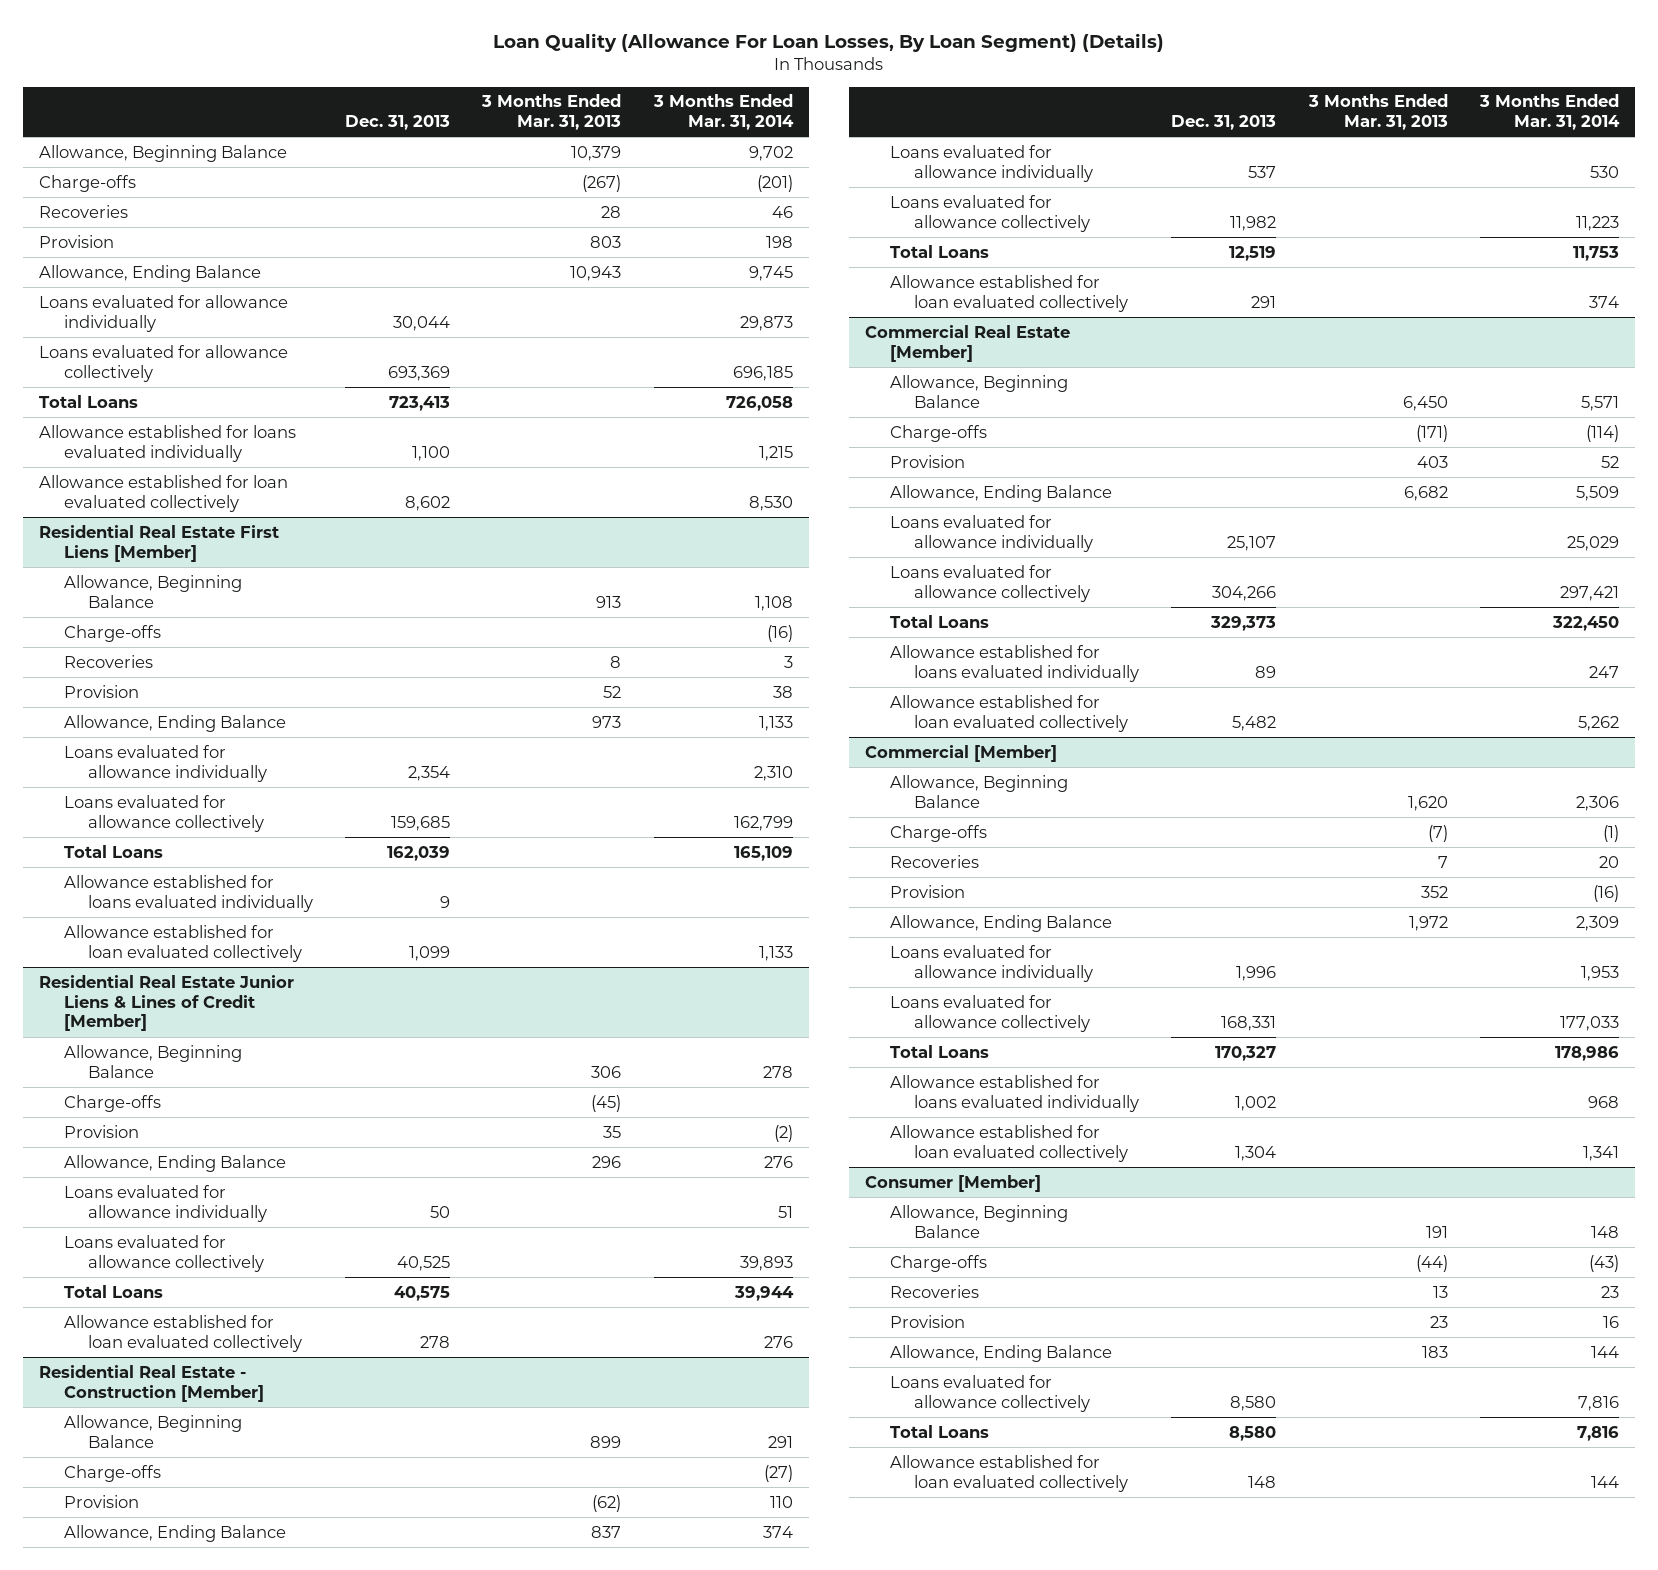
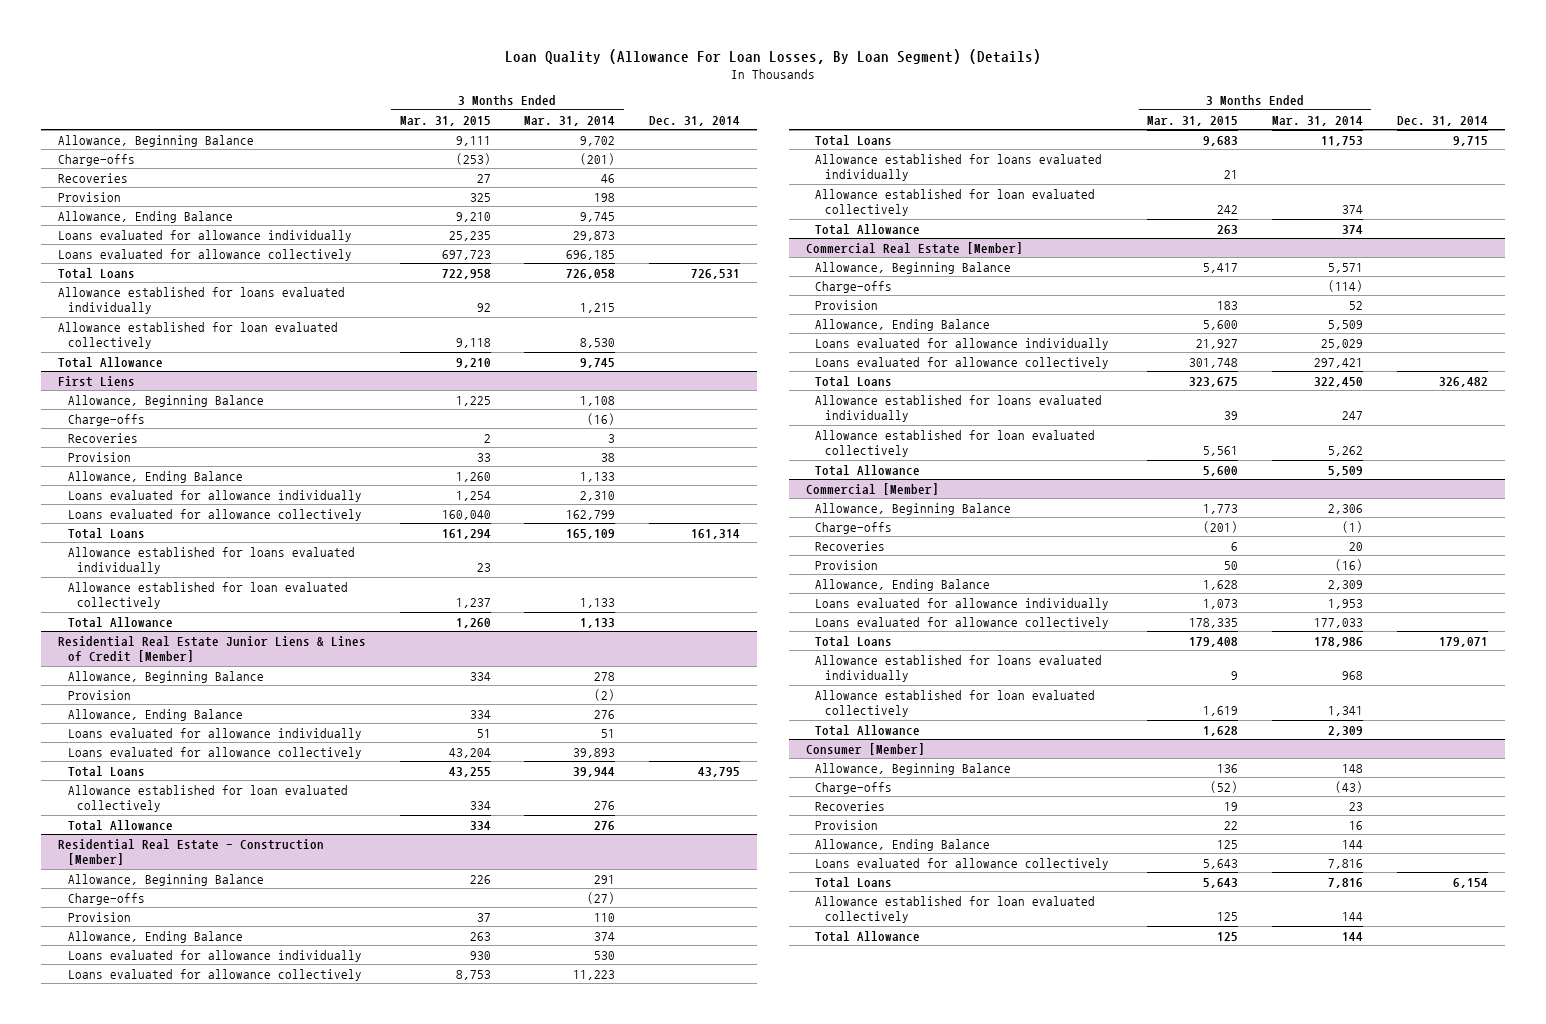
- | Dec. 31, 2013 | 3 Months Ended Mar. 31, 2013 | 3 Months Ended Mar. 31, 2014
+ | 3 Months Ended Mar. 31, 2015 | 3 Months Ended Mar. 31, 2014 | Dec. 31, 2014
- Residential Real Estate First Liens [Member]
+ Total Allowance | 9,210 | 9,745 |
+ First Liens
+ Total Allowance | 1,260 | 1,133 |
@ Residential Real Estate Junior Liens & Lines of Credit [Member]
- Charge-offs | | (45) |
+ Total Allowance | 334 | 276 |
@ Residential Real Estate - Construction [Member]
+ Allowance established for loans evaluated individually | 21 | |
+ Total Allowance | 263 | 374 |
@ Commercial Real Estate [Member]
+ Total Allowance | 5,600 | 5,509 |
@ Commercial [Member]
+ Total Allowance | 1,628 | 2,309 |
@ Consumer [Member]
+ Total Allowance | 125 | 144 |

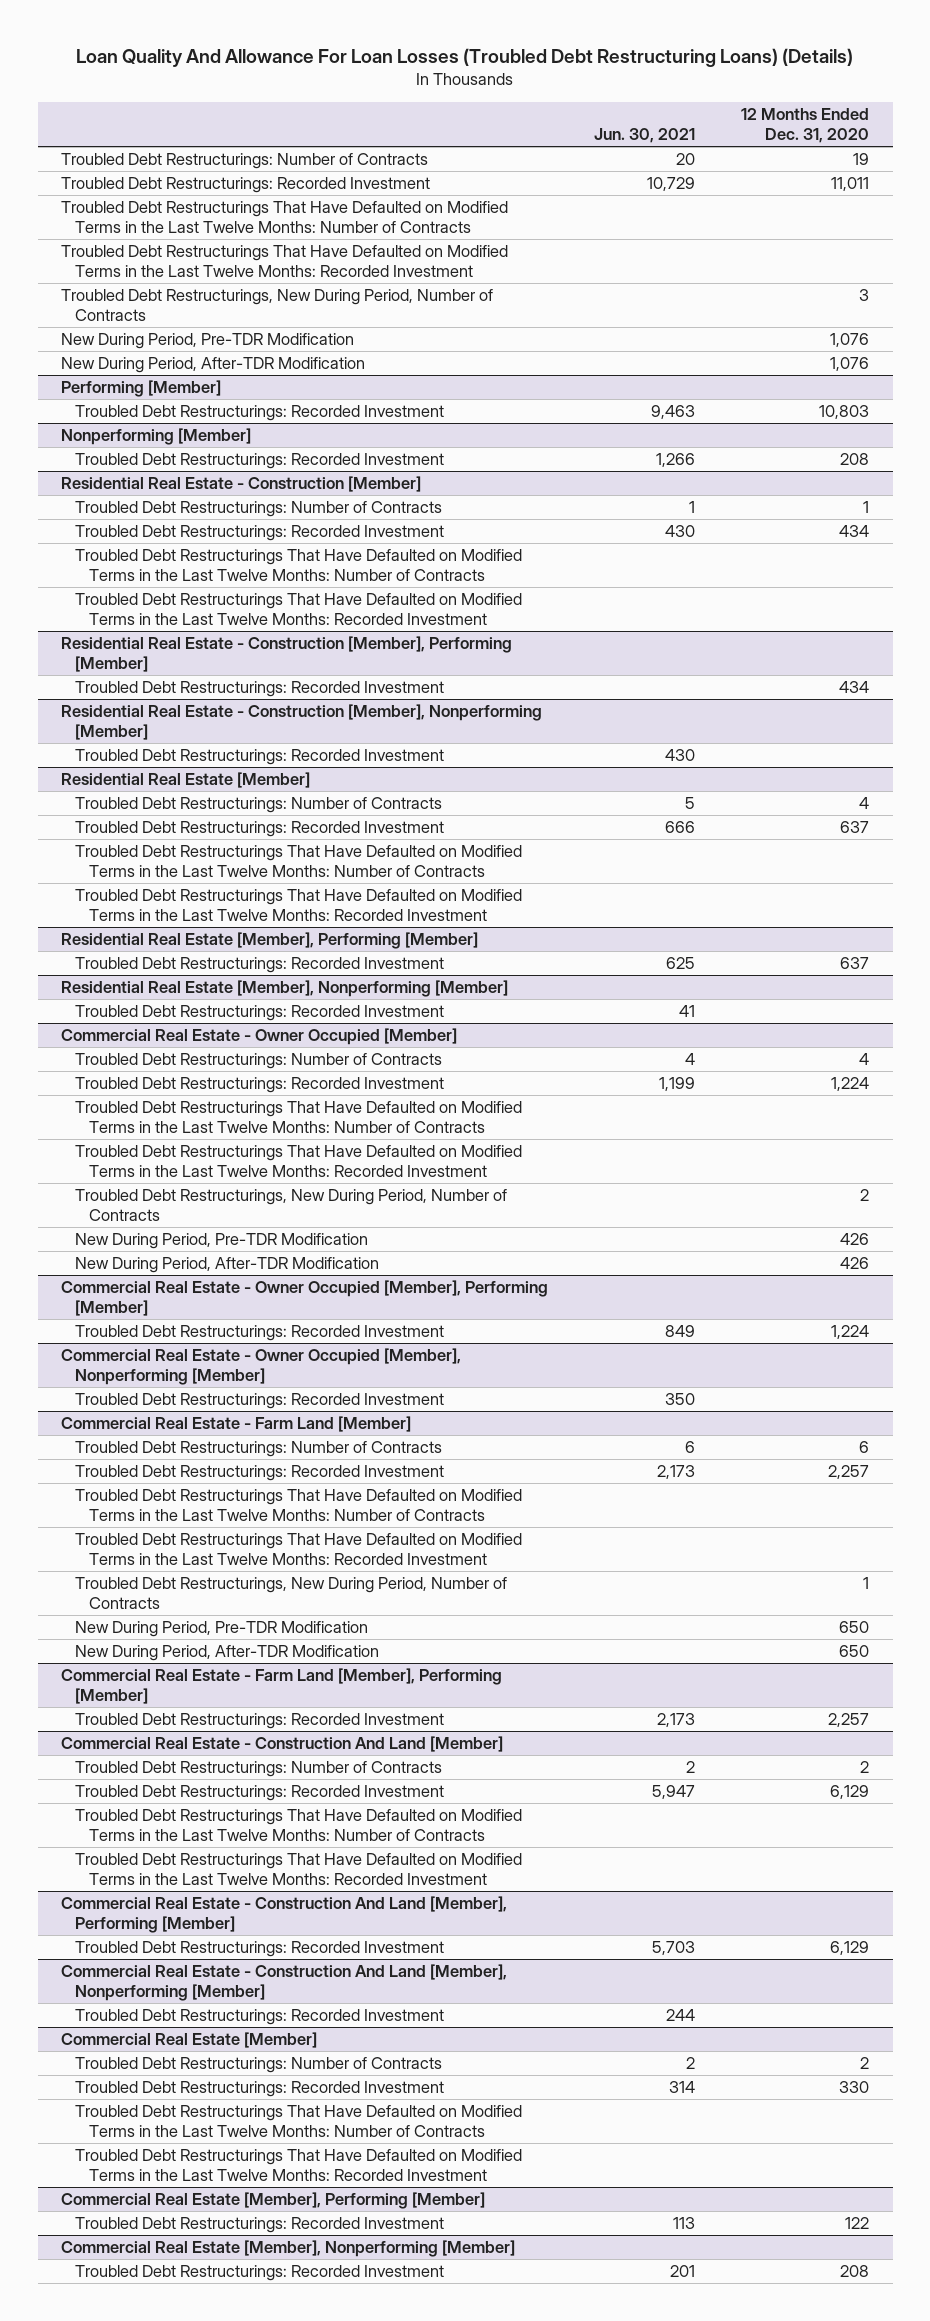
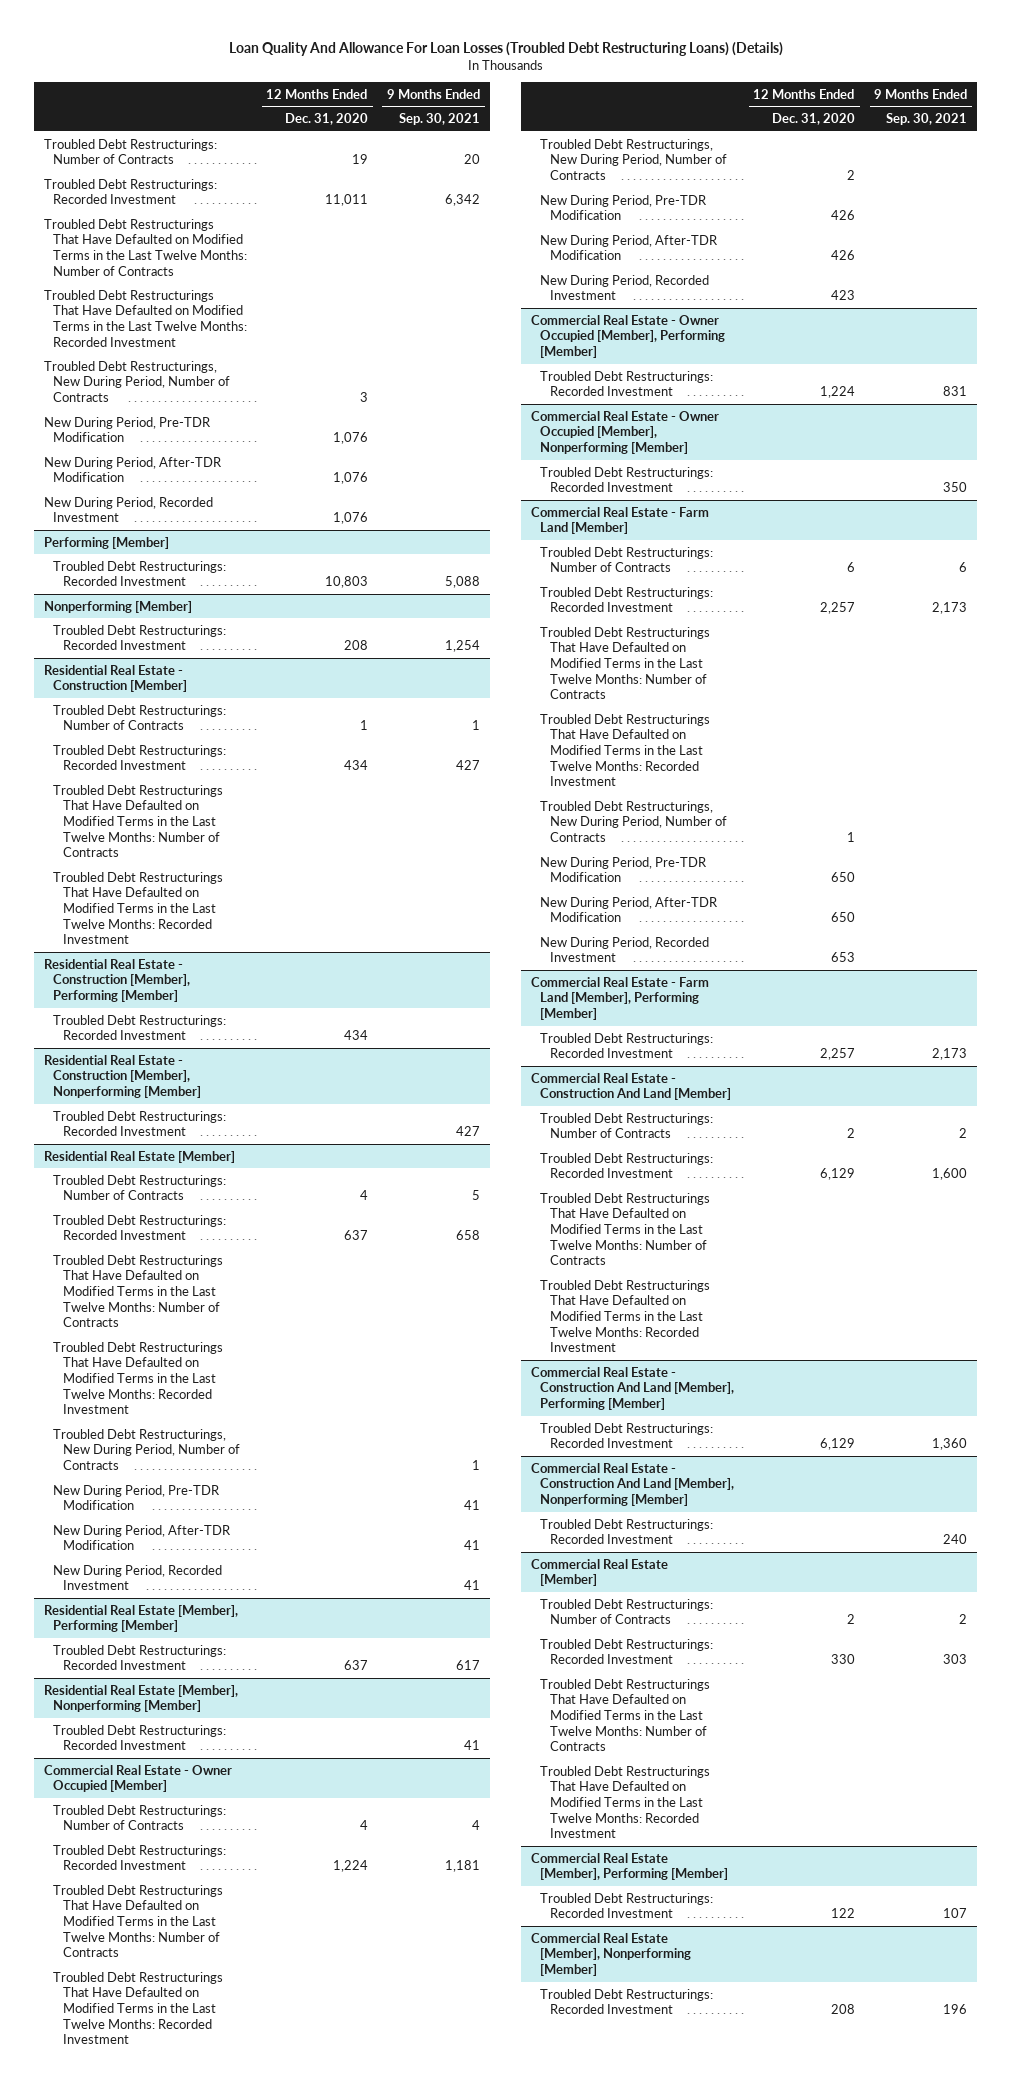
- | Jun. 30, 2021 | 12 Months Ended Dec. 31, 2020
+ | 12 Months Ended Dec. 31, 2020 | 9 Months Ended Sep. 30, 2021
+ New During Period, Recorded Investment | 1,076 |
@ Residential Real Estate [Member]
+ Troubled Debt Restructurings, New During Period, Number of Contracts | | 1
+ New During Period, Pre-TDR Modification | | 41
+ New During Period, After-TDR Modification | | 41
+ New During Period, Recorded Investment | | 41
@ Commercial Real Estate - Owner Occupied [Member]
+ New During Period, Recorded Investment | 423 |
@ Commercial Real Estate - Farm Land [Member]
+ New During Period, Recorded Investment | 653 |

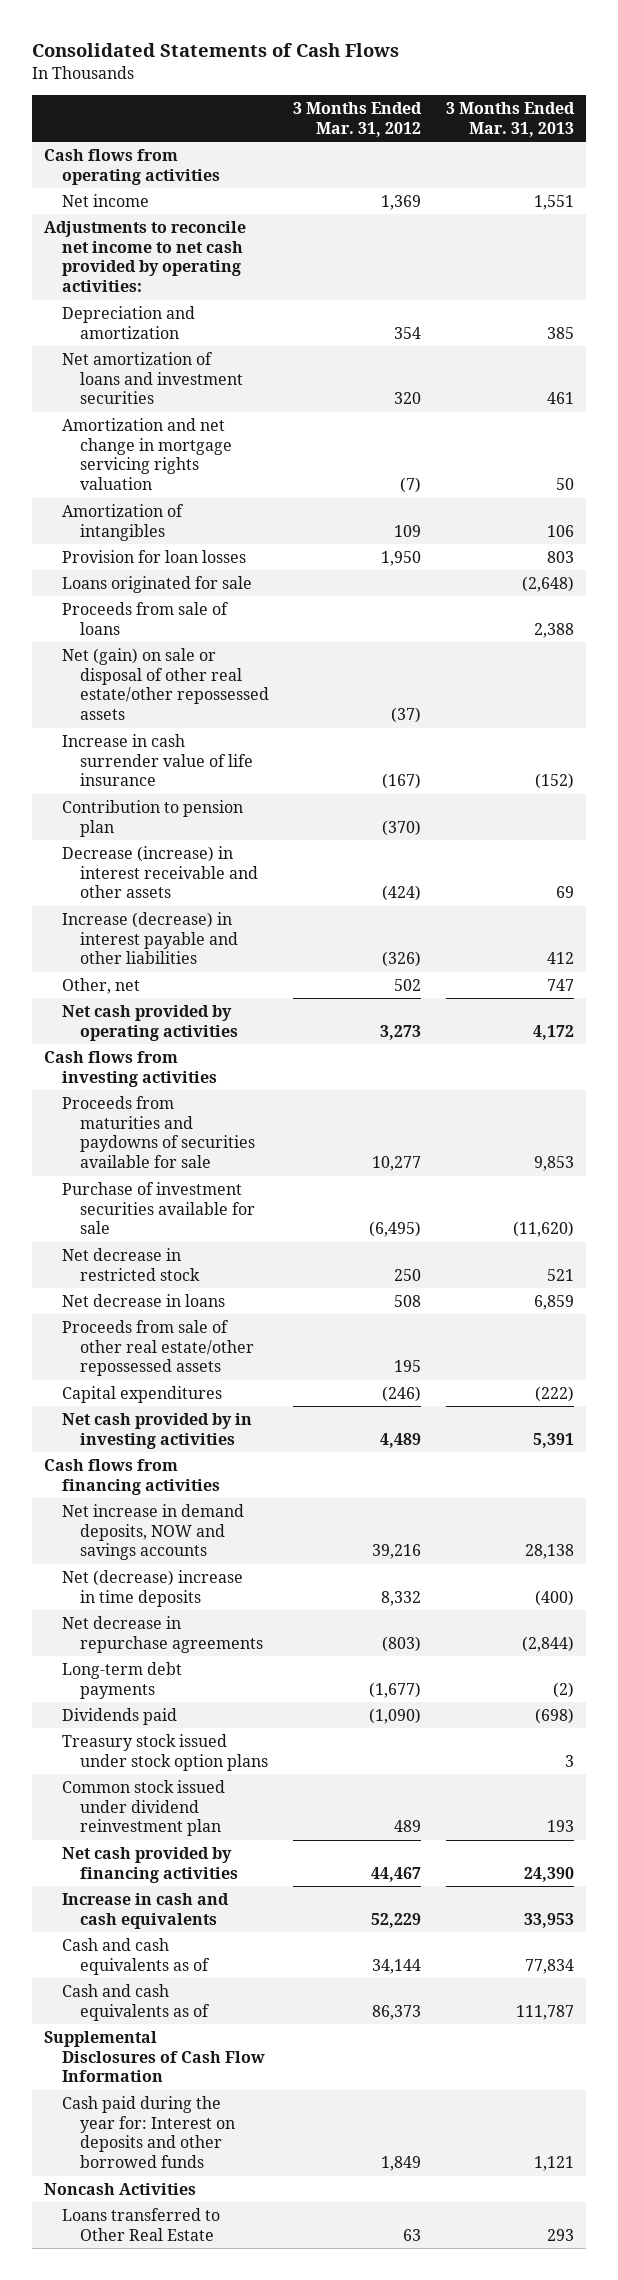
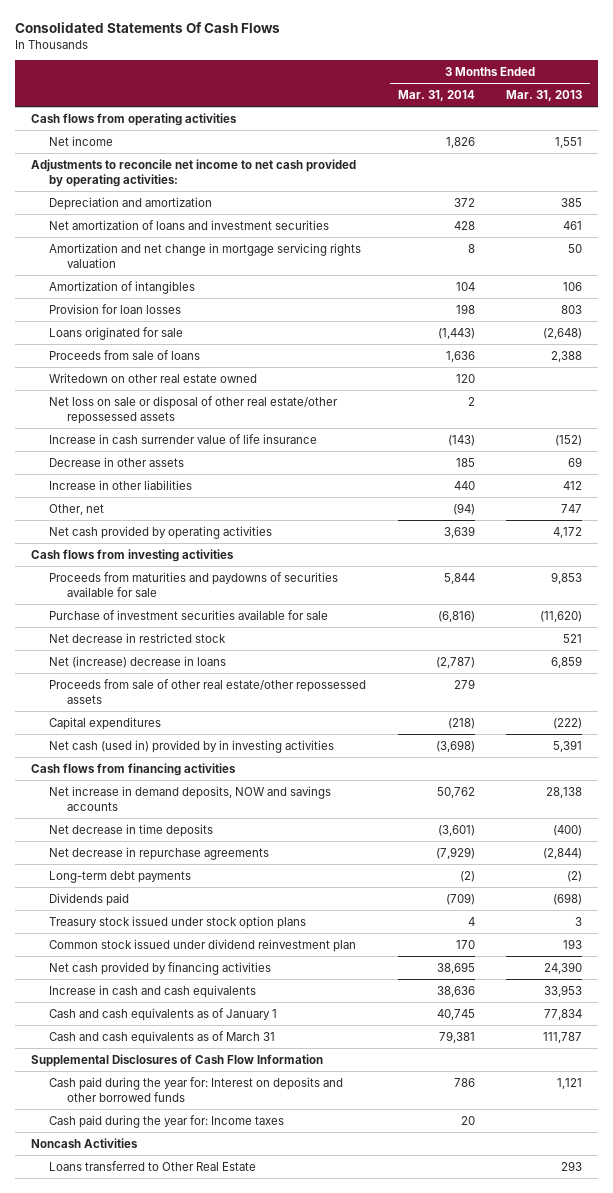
- Consolidated Statements of Cash Flows
+ Consolidated Statements Of Cash Flows
- | 3 Months Ended Mar. 31, 2012 | 3 Months Ended Mar. 31, 2013
+ | 3 Months Ended Mar. 31, 2014 | 3 Months Ended Mar. 31, 2013
- Net (gain) on sale or disposal of other real estate/other repossessed assets | (37) |
+ Writedown on other real estate owned | 120 |
+ Net loss on sale or disposal of other real estate/other repossessed assets | 2 |
- Contribution to pension plan | (370) |
- Decrease (increase) in interest receivable and other assets | (424) | 69
- Increase (decrease) in interest payable and other liabilities | (326) | 412
+ Decrease in other assets | 185 | 69
+ Increase in other liabilities | 440 | 412
- Net decrease in loans | 508 | 6,859
+ Net (increase) decrease in loans | (2,787) | 6,859
- Net cash provided by in investing activities | 4,489 | 5,391
+ Net cash (used in) provided by in investing activities | (3,698) | 5,391
- Net (decrease) increase in time deposits | 8,332 | (400)
+ Net decrease in time deposits | (3,601) | (400)
- Cash and cash equivalents as of | 34,144 | 77,834
- Cash and cash equivalents as of | 86,373 | 111,787
+ Cash and cash equivalents as of January 1 | 40,745 | 77,834
+ Cash and cash equivalents as of March 31 | 79,381 | 111,787
+ Cash paid during the year for: Income taxes | 20 |

